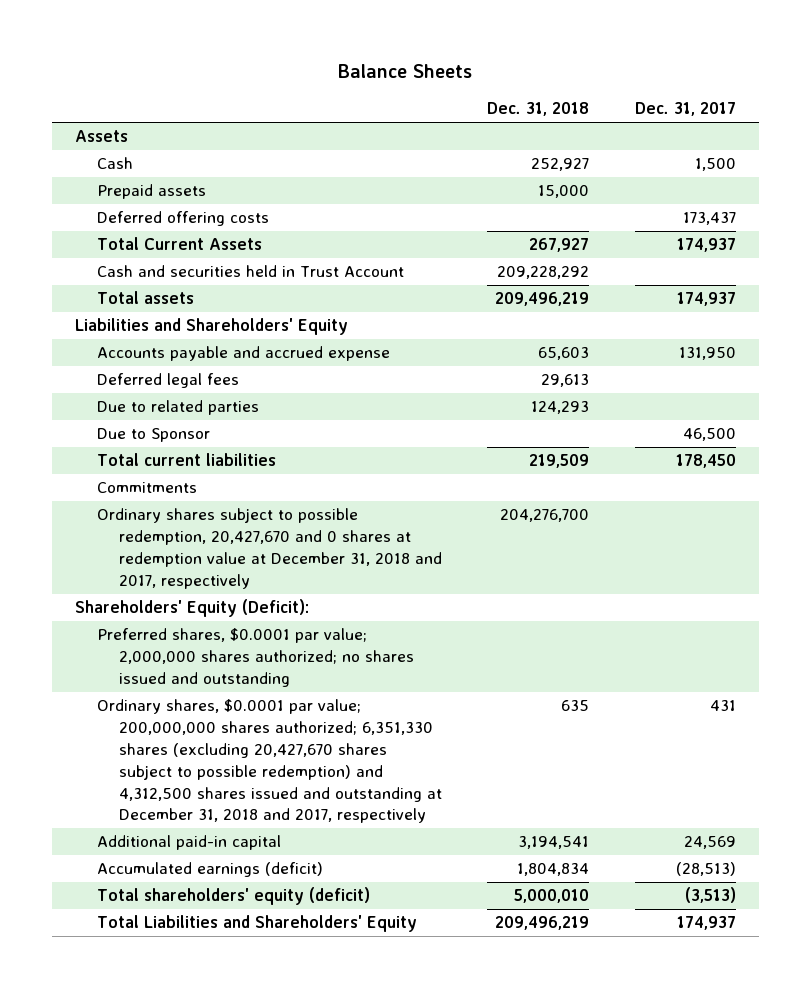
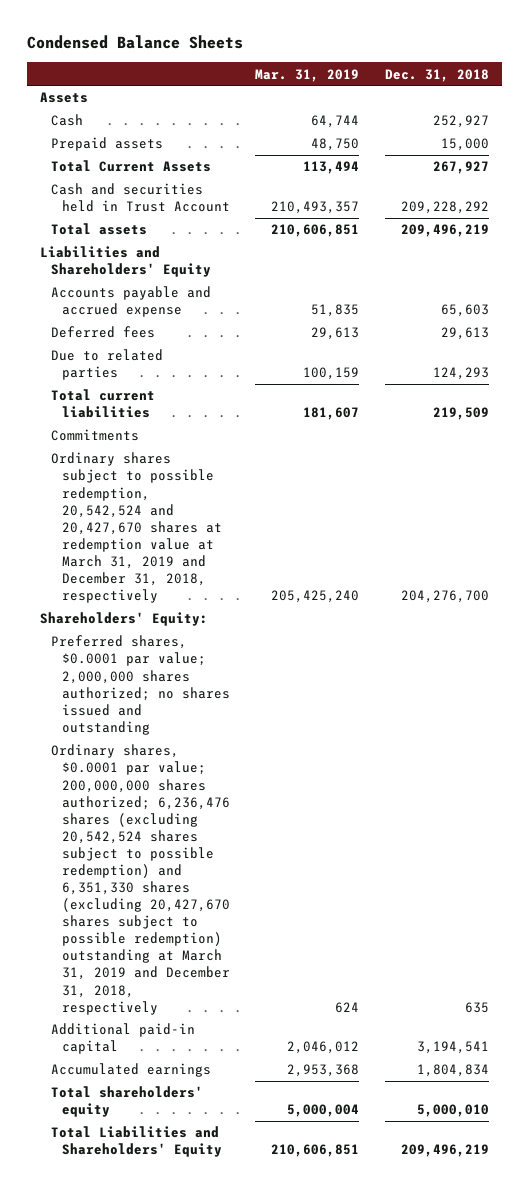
- Balance Sheets
+ Condensed Balance Sheets
- | Dec. 31, 2018 | Dec. 31, 2017
+ | Mar. 31, 2019 | Dec. 31, 2018
- Deferred offering costs | | 173,437
- Deferred legal fees | 29,613 |
+ Deferred fees | 29,613 | 29,613
- Due to Sponsor | | 46,500
- Ordinary shares subject to possible redemption, 20,427,670 and 0 shares at redemption value at December 31, 2018 and 2017, respectively | 204,276,700 |
- Shareholders' Equity (Deficit):
+ Ordinary shares subject to possible redemption, 20,542,524 and 20,427,670 shares at redemption value at March 31, 2019 and December 31, 2018, respectively | 205,425,240 | 204,276,700
+ Shareholders' Equity:
- Ordinary shares, $0.0001 par value; 200,000,000 shares authorized; 6,351,330 shares (excluding 20,427,670 shares subject to possible redemption) and 4,312,500 shares issued and outstanding at December 31, 2018 and 2017, respectively | 635 | 431
+ Ordinary shares, $0.0001 par value; 200,000,000 shares authorized; 6,236,476 shares (excluding 20,542,524 shares subject to possible redemption) and 6,351,330 shares (excluding 20,427,670 shares subject to possible redemption) outstanding at March 31, 2019 and December 31, 2018, respectively | 624 | 635
- Accumulated earnings (deficit) | 1,804,834 | (28,513)
- Total shareholders' equity (deficit) | 5,000,010 | (3,513)
+ Accumulated earnings | 2,953,368 | 1,804,834
+ Total shareholders' equity | 5,000,004 | 5,000,010

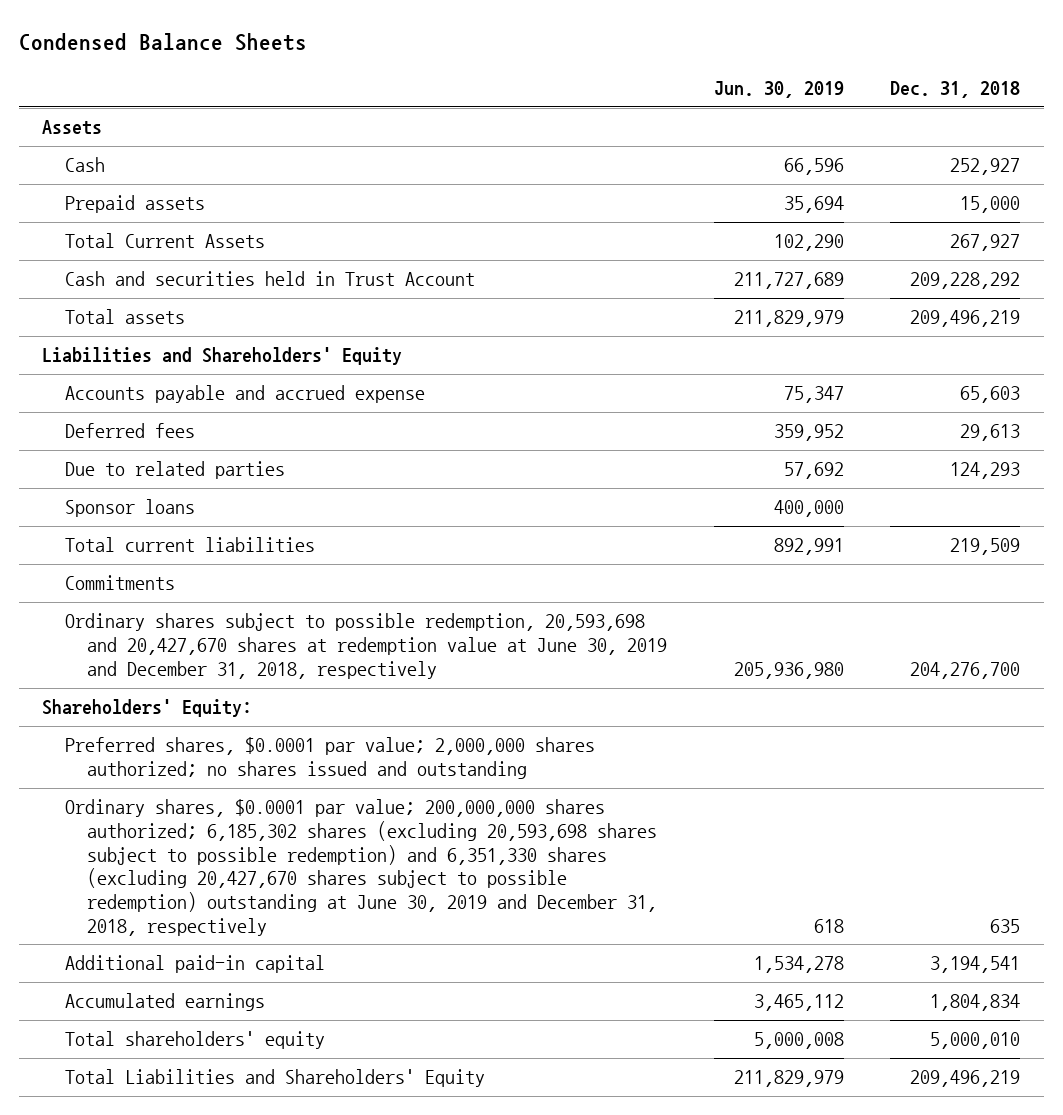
- | Mar. 31, 2019 | Dec. 31, 2018
+ | Jun. 30, 2019 | Dec. 31, 2018
+ Sponsor loans | 400,000 |
- Ordinary shares subject to possible redemption, 20,542,524 and 20,427,670 shares at redemption value at March 31, 2019 and December 31, 2018, respectively | 205,425,240 | 204,276,700
+ Ordinary shares subject to possible redemption, 20,593,698 and 20,427,670 shares at redemption value at June 30, 2019 and December 31, 2018, respectively | 205,936,980 | 204,276,700
- Ordinary shares, $0.0001 par value; 200,000,000 shares authorized; 6,236,476 shares (excluding 20,542,524 shares subject to possible redemption) and 6,351,330 shares (excluding 20,427,670 shares subject to possible redemption) outstanding at March 31, 2019 and December 31, 2018, respectively | 624 | 635
+ Ordinary shares, $0.0001 par value; 200,000,000 shares authorized; 6,185,302 shares (excluding 20,593,698 shares subject to possible redemption) and 6,351,330 shares (excluding 20,427,670 shares subject to possible redemption) outstanding at June 30, 2019 and December 31, 2018, respectively | 618 | 635

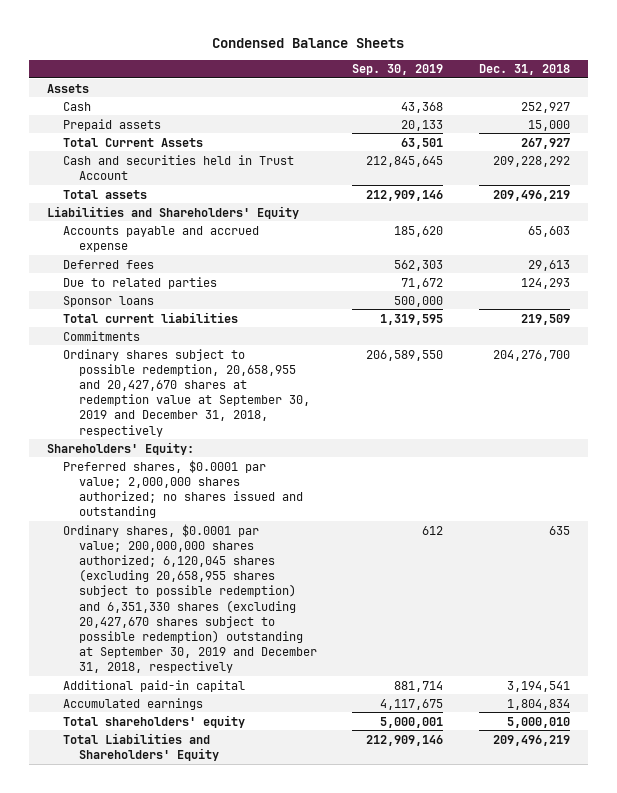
- | Jun. 30, 2019 | Dec. 31, 2018
+ | Sep. 30, 2019 | Dec. 31, 2018
- Ordinary shares subject to possible redemption, 20,593,698 and 20,427,670 shares at redemption value at June 30, 2019 and December 31, 2018, respectively | 205,936,980 | 204,276,700
+ Ordinary shares subject to possible redemption, 20,658,955 and 20,427,670 shares at redemption value at September 30, 2019 and December 31, 2018, respectively | 206,589,550 | 204,276,700
- Ordinary shares, $0.0001 par value; 200,000,000 shares authorized; 6,185,302 shares (excluding 20,593,698 shares subject to possible redemption) and 6,351,330 shares (excluding 20,427,670 shares subject to possible redemption) outstanding at June 30, 2019 and December 31, 2018, respectively | 618 | 635
+ Ordinary shares, $0.0001 par value; 200,000,000 shares authorized; 6,120,045 shares (excluding 20,658,955 shares subject to possible redemption) and 6,351,330 shares (excluding 20,427,670 shares subject to possible redemption) outstanding at September 30, 2019 and December 31, 2018, respectively | 612 | 635

